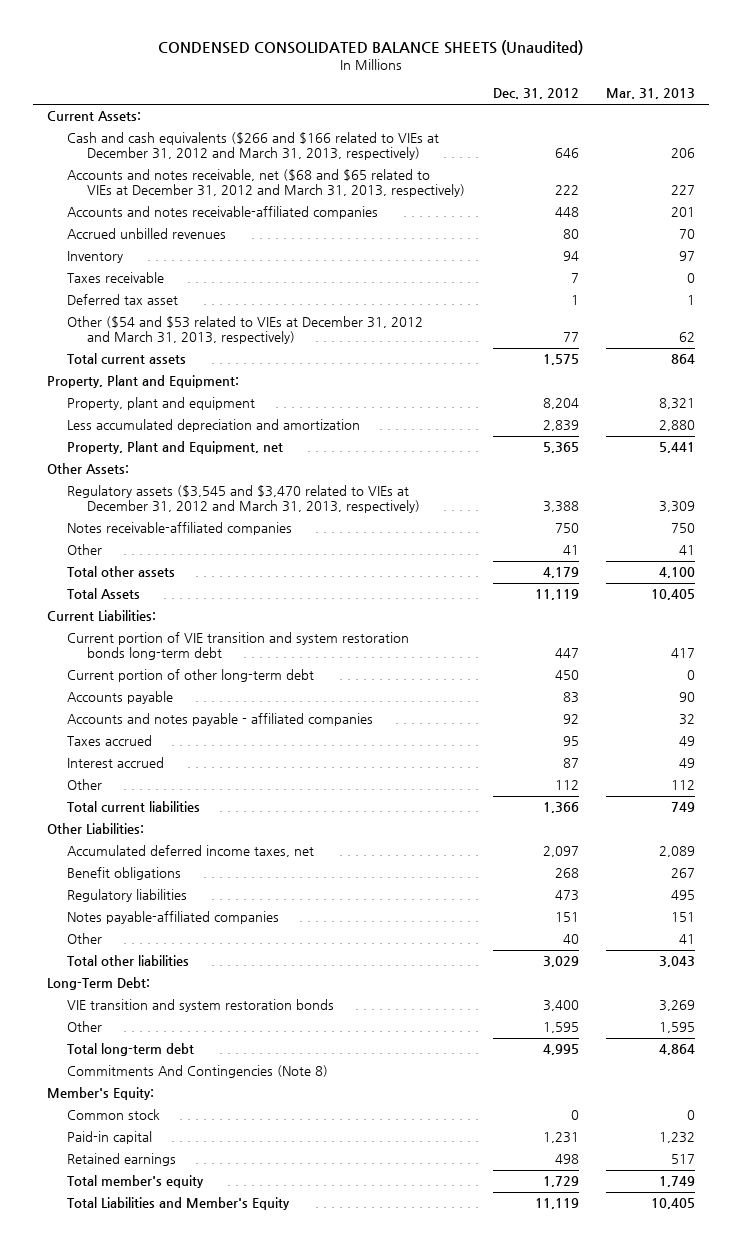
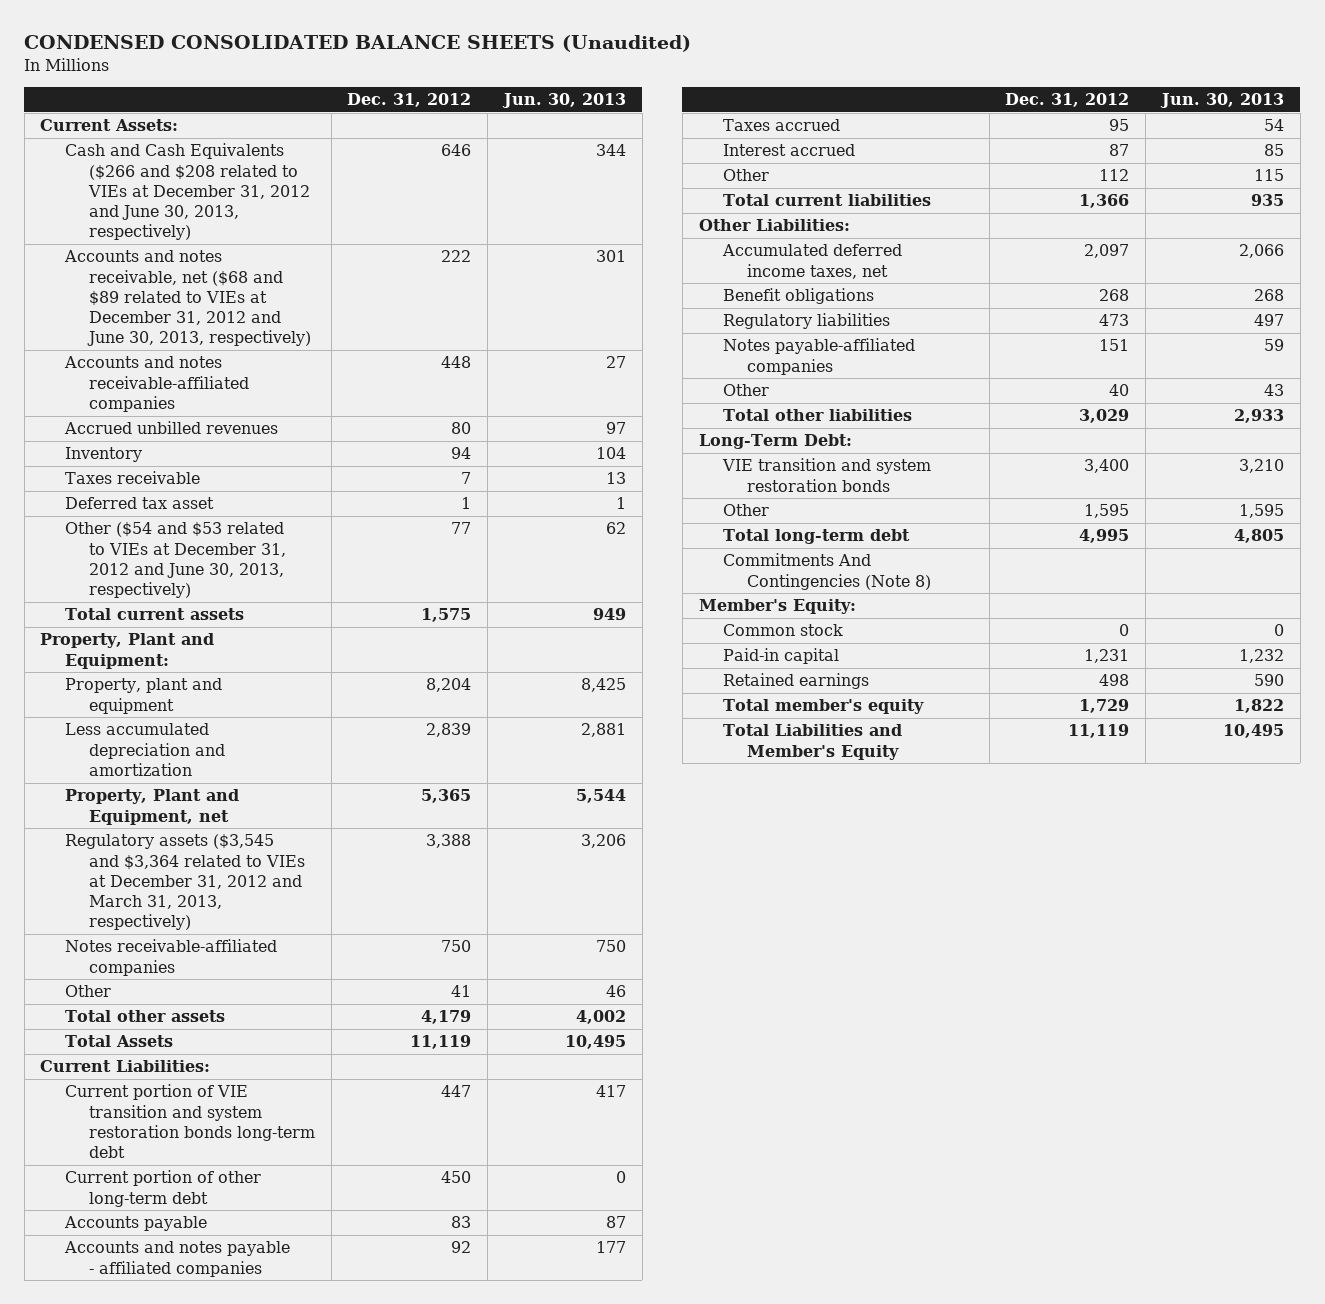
- | Dec. 31, 2012 | Mar. 31, 2013
+ | Dec. 31, 2012 | Jun. 30, 2013
- Cash and cash equivalents ($266 and $166 related to VIEs at December 31, 2012 and March 31, 2013, respectively) | 646 | 206
- Accounts and notes receivable, net ($68 and $65 related to VIEs at December 31, 2012 and March 31, 2013, respectively) | 222 | 227
+ Cash and Cash Equivalents ($266 and $208 related to VIEs at December 31, 2012 and June 30, 2013, respectively) | 646 | 344
+ Accounts and notes receivable, net ($68 and $89 related to VIEs at December 31, 2012 and June 30, 2013, respectively) | 222 | 301
- Other ($54 and $53 related to VIEs at December 31, 2012 and March 31, 2013, respectively) | 77 | 62
+ Other ($54 and $53 related to VIEs at December 31, 2012 and June 30, 2013, respectively) | 77 | 62
- Other Assets:
- Regulatory assets ($3,545 and $3,470 related to VIEs at December 31, 2012 and March 31, 2013, respectively) | 3,388 | 3,309
+ Regulatory assets ($3,545 and $3,364 related to VIEs at December 31, 2012 and March 31, 2013, respectively) | 3,388 | 3,206

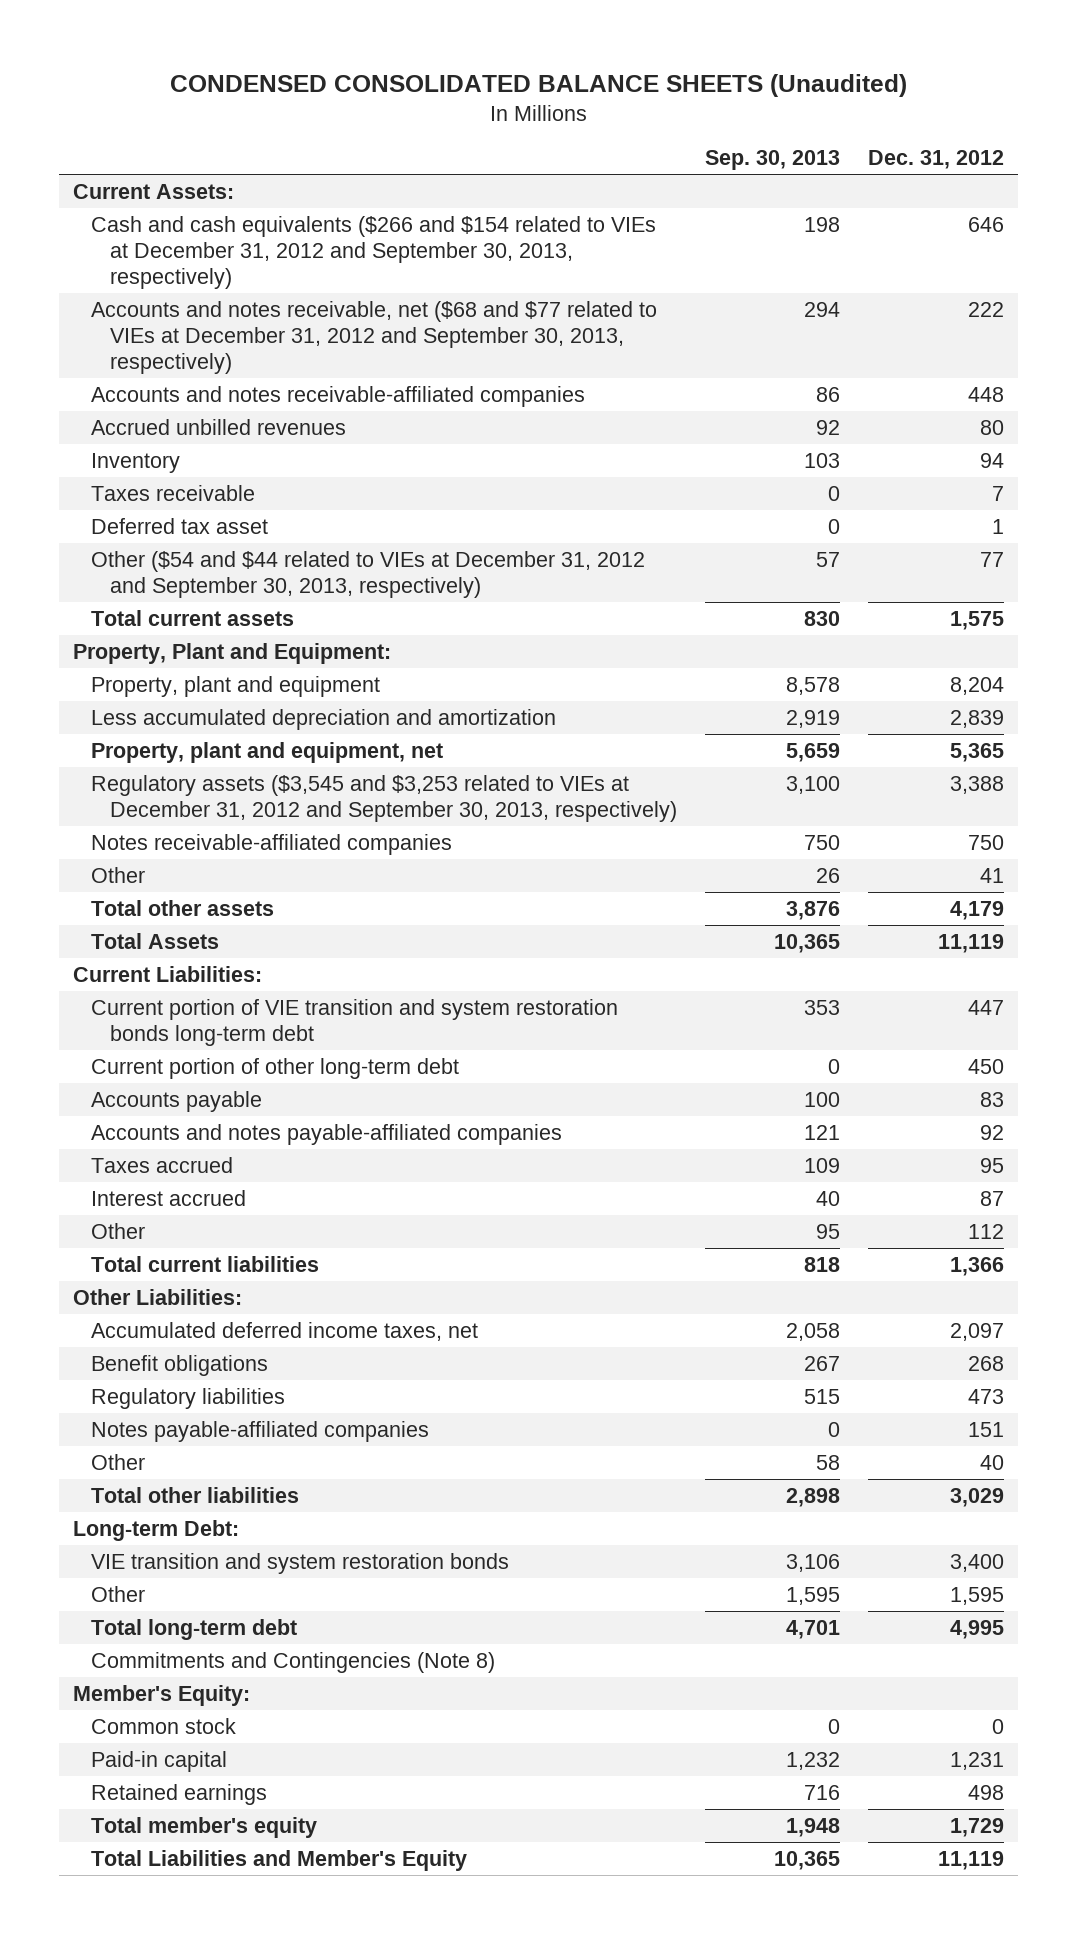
- | Dec. 31, 2012 | Jun. 30, 2013
+ | Sep. 30, 2013 | Dec. 31, 2012
- Cash and Cash Equivalents ($266 and $208 related to VIEs at December 31, 2012 and June 30, 2013, respectively) | 646 | 344
- Accounts and notes receivable, net ($68 and $89 related to VIEs at December 31, 2012 and June 30, 2013, respectively) | 222 | 301
+ Cash and cash equivalents ($266 and $154 related to VIEs at December 31, 2012 and September 30, 2013, respectively) | 198 | 646
+ Accounts and notes receivable, net ($68 and $77 related to VIEs at December 31, 2012 and September 30, 2013, respectively) | 294 | 222
- Other ($54 and $53 related to VIEs at December 31, 2012 and June 30, 2013, respectively) | 77 | 62
+ Other ($54 and $44 related to VIEs at December 31, 2012 and September 30, 2013, respectively) | 57 | 77
- Property, Plant and Equipment, net | 5,365 | 5,544
- Regulatory assets ($3,545 and $3,364 related to VIEs at December 31, 2012 and March 31, 2013, respectively) | 3,388 | 3,206
+ Property, plant and equipment, net | 5,659 | 5,365
+ Regulatory assets ($3,545 and $3,253 related to VIEs at December 31, 2012 and September 30, 2013, respectively) | 3,100 | 3,388
- Accounts and notes payable - affiliated companies | 92 | 177
+ Accounts and notes payable-affiliated companies | 121 | 92
- Long-Term Debt:
+ Long-term Debt:
- Commitments And Contingencies (Note 8)
+ Commitments and Contingencies (Note 8)

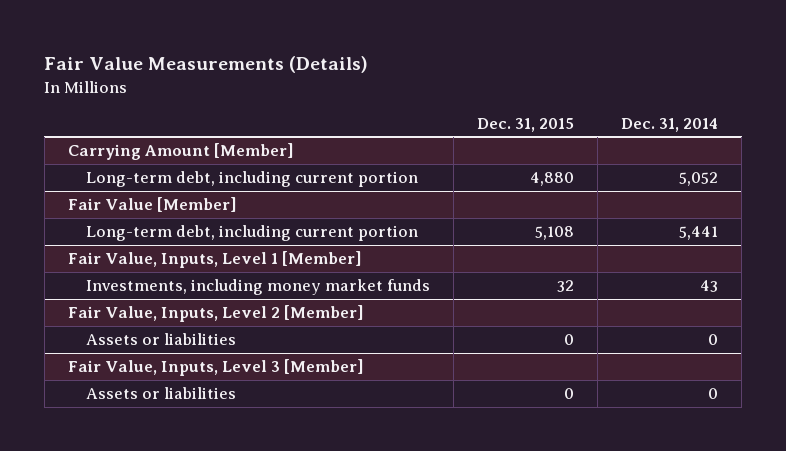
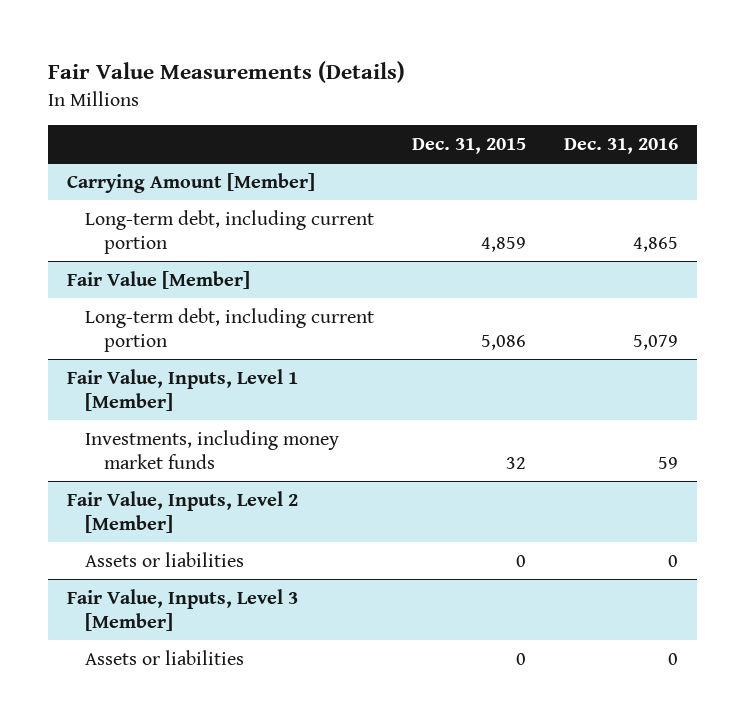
- | Dec. 31, 2015 | Dec. 31, 2014
+ | Dec. 31, 2015 | Dec. 31, 2016
@ Carrying Amount [Member]
- Long-term debt, including current portion | 4,880 | 5,052
+ Long-term debt, including current portion | 4,859 | 4,865
@ Fair Value [Member]
- Long-term debt, including current portion | 5,108 | 5,441
+ Long-term debt, including current portion | 5,086 | 5,079

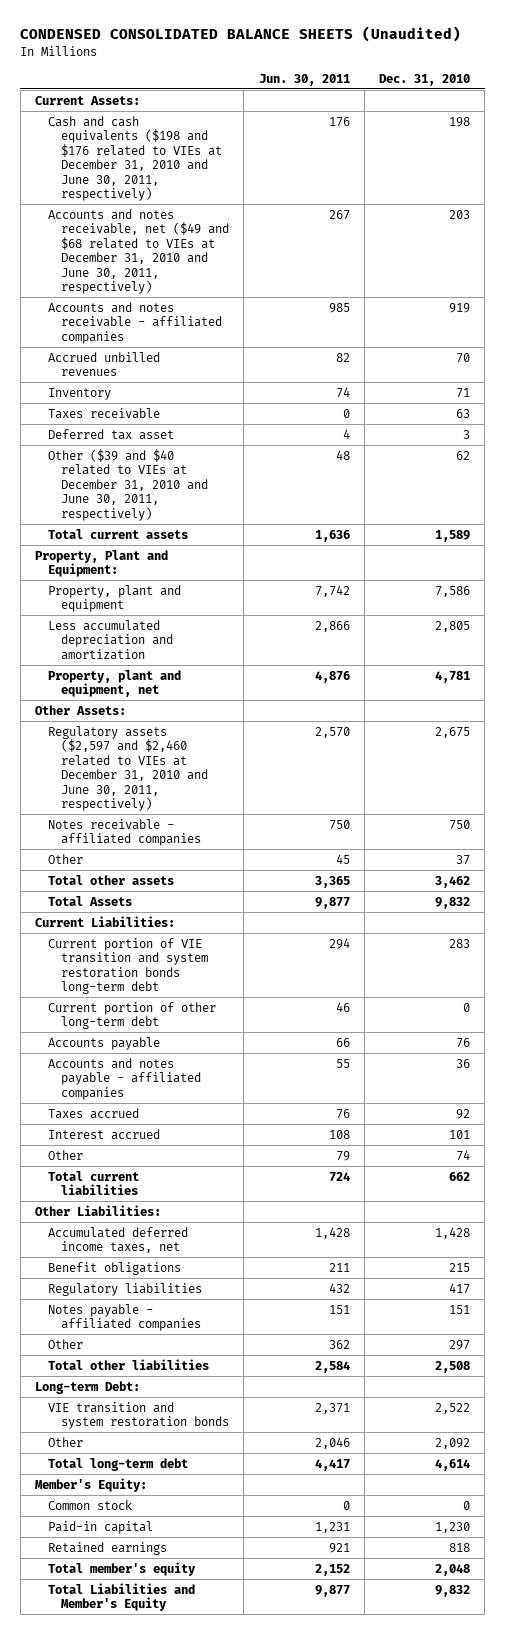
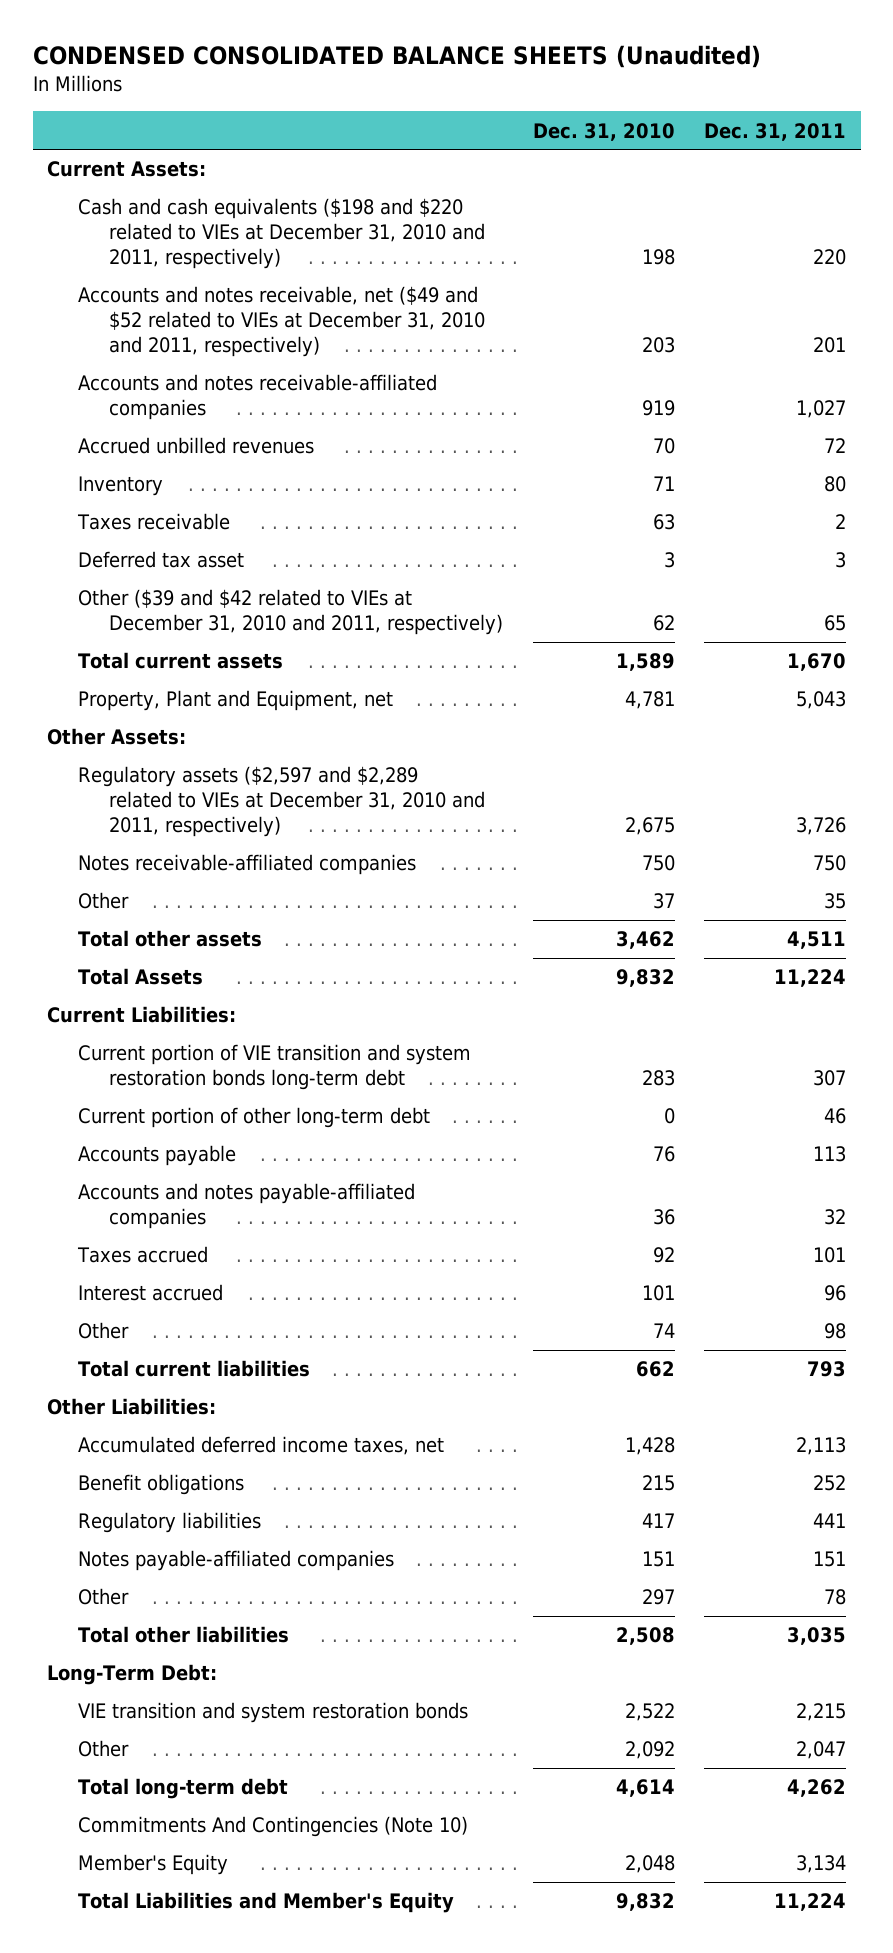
- | Jun. 30, 2011 | Dec. 31, 2010
+ | Dec. 31, 2010 | Dec. 31, 2011
- Cash and cash equivalents ($198 and $176 related to VIEs at December 31, 2010 and June 30, 2011, respectively) | 176 | 198
- Accounts and notes receivable, net ($49 and $68 related to VIEs at December 31, 2010 and June 30, 2011, respectively) | 267 | 203
- Accounts and notes receivable - affiliated companies | 985 | 919
+ Cash and cash equivalents ($198 and $220 related to VIEs at December 31, 2010 and 2011, respectively) | 198 | 220
+ Accounts and notes receivable, net ($49 and $52 related to VIEs at December 31, 2010 and 2011, respectively) | 203 | 201
+ Accounts and notes receivable-affiliated companies | 919 | 1,027
- Other ($39 and $40 related to VIEs at December 31, 2010 and June 30, 2011, respectively) | 48 | 62
+ Other ($39 and $42 related to VIEs at December 31, 2010 and 2011, respectively) | 62 | 65
- Property, Plant and Equipment:
- Property, plant and equipment | 7,742 | 7,586
- Less accumulated depreciation and amortization | 2,866 | 2,805
- Property, plant and equipment, net | 4,876 | 4,781
+ Property, Plant and Equipment, net | 4,781 | 5,043
- Regulatory assets ($2,597 and $2,460 related to VIEs at December 31, 2010 and June 30, 2011, respectively) | 2,570 | 2,675
- Notes receivable - affiliated companies | 750 | 750
+ Regulatory assets ($2,597 and $2,289 related to VIEs at December 31, 2010 and 2011, respectively) | 2,675 | 3,726
+ Notes receivable-affiliated companies | 750 | 750
- Accounts and notes payable - affiliated companies | 55 | 36
+ Accounts and notes payable-affiliated companies | 36 | 32
- Notes payable - affiliated companies | 151 | 151
+ Notes payable-affiliated companies | 151 | 151
- Long-term Debt:
+ Long-Term Debt:
- Member's Equity:
- Common stock | 0 | 0
- Paid-in capital | 1,231 | 1,230
- Retained earnings | 921 | 818
- Total member's equity | 2,152 | 2,048
+ Commitments And Contingencies (Note 10)
+ Member's Equity | 2,048 | 3,134

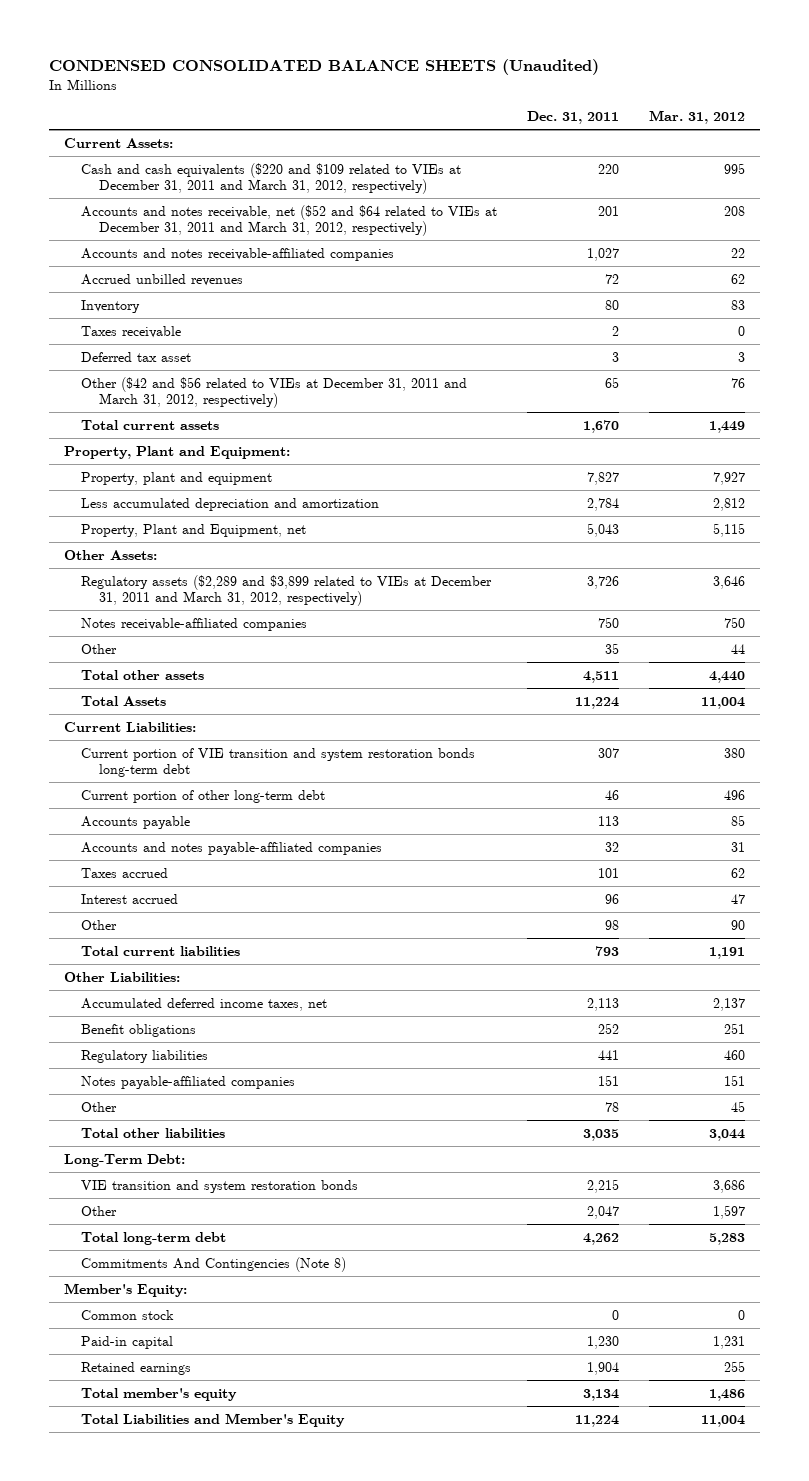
- | Dec. 31, 2010 | Dec. 31, 2011
+ | Dec. 31, 2011 | Mar. 31, 2012
- Cash and cash equivalents ($198 and $220 related to VIEs at December 31, 2010 and 2011, respectively) | 198 | 220
- Accounts and notes receivable, net ($49 and $52 related to VIEs at December 31, 2010 and 2011, respectively) | 203 | 201
+ Cash and cash equivalents ($220 and $109 related to VIEs at December 31, 2011 and March 31, 2012, respectively) | 220 | 995
+ Accounts and notes receivable, net ($52 and $64 related to VIEs at December 31, 2011 and March 31, 2012, respectively) | 201 | 208
- Other ($39 and $42 related to VIEs at December 31, 2010 and 2011, respectively) | 62 | 65
+ Other ($42 and $56 related to VIEs at December 31, 2011 and March 31, 2012, respectively) | 65 | 76
+ Property, Plant and Equipment:
+ Property, plant and equipment | 7,827 | 7,927
+ Less accumulated depreciation and amortization | 2,784 | 2,812
- Regulatory assets ($2,597 and $2,289 related to VIEs at December 31, 2010 and 2011, respectively) | 2,675 | 3,726
+ Regulatory assets ($2,289 and $3,899 related to VIEs at December 31, 2011 and March 31, 2012, respectively) | 3,726 | 3,646
- Commitments And Contingencies (Note 10)
- Member's Equity | 2,048 | 3,134
+ Commitments And Contingencies (Note 8)
+ Member's Equity:
+ Common stock | 0 | 0
+ Paid-in capital | 1,230 | 1,231
+ Retained earnings | 1,904 | 255
+ Total member's equity | 3,134 | 1,486

